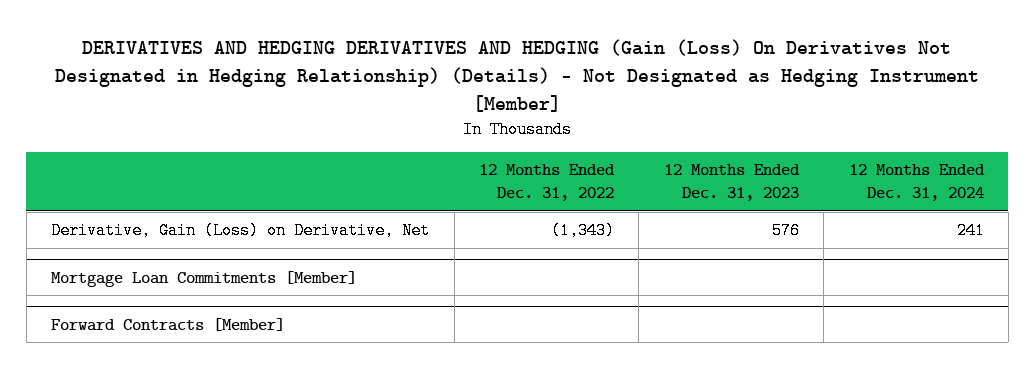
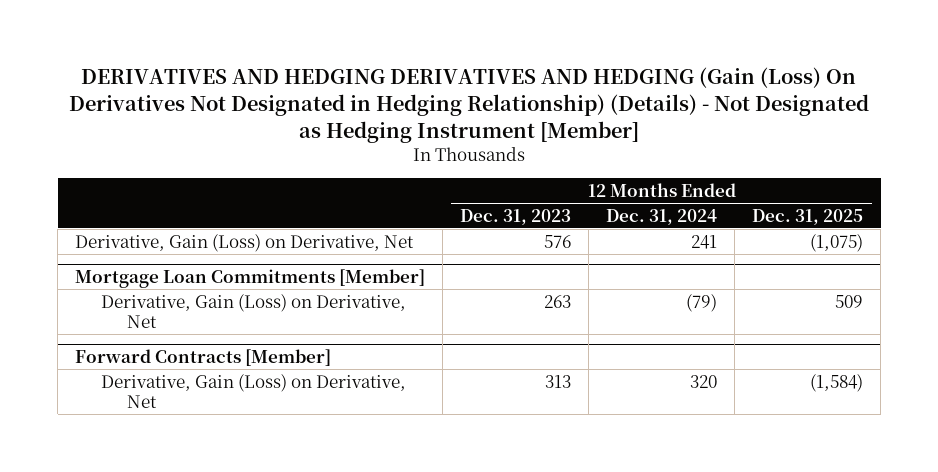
- | 12 Months Ended Dec. 31, 2022 | 12 Months Ended Dec. 31, 2023 | 12 Months Ended Dec. 31, 2024
+ | 12 Months Ended Dec. 31, 2023 | 12 Months Ended Dec. 31, 2024 | 12 Months Ended Dec. 31, 2025
@ Mortgage Loan Commitments [Member]
+ Derivative, Gain (Loss) on Derivative, Net | 263 | (79) | 509
@ Forward Contracts [Member]
+ Derivative, Gain (Loss) on Derivative, Net | 313 | 320 | (1,584)

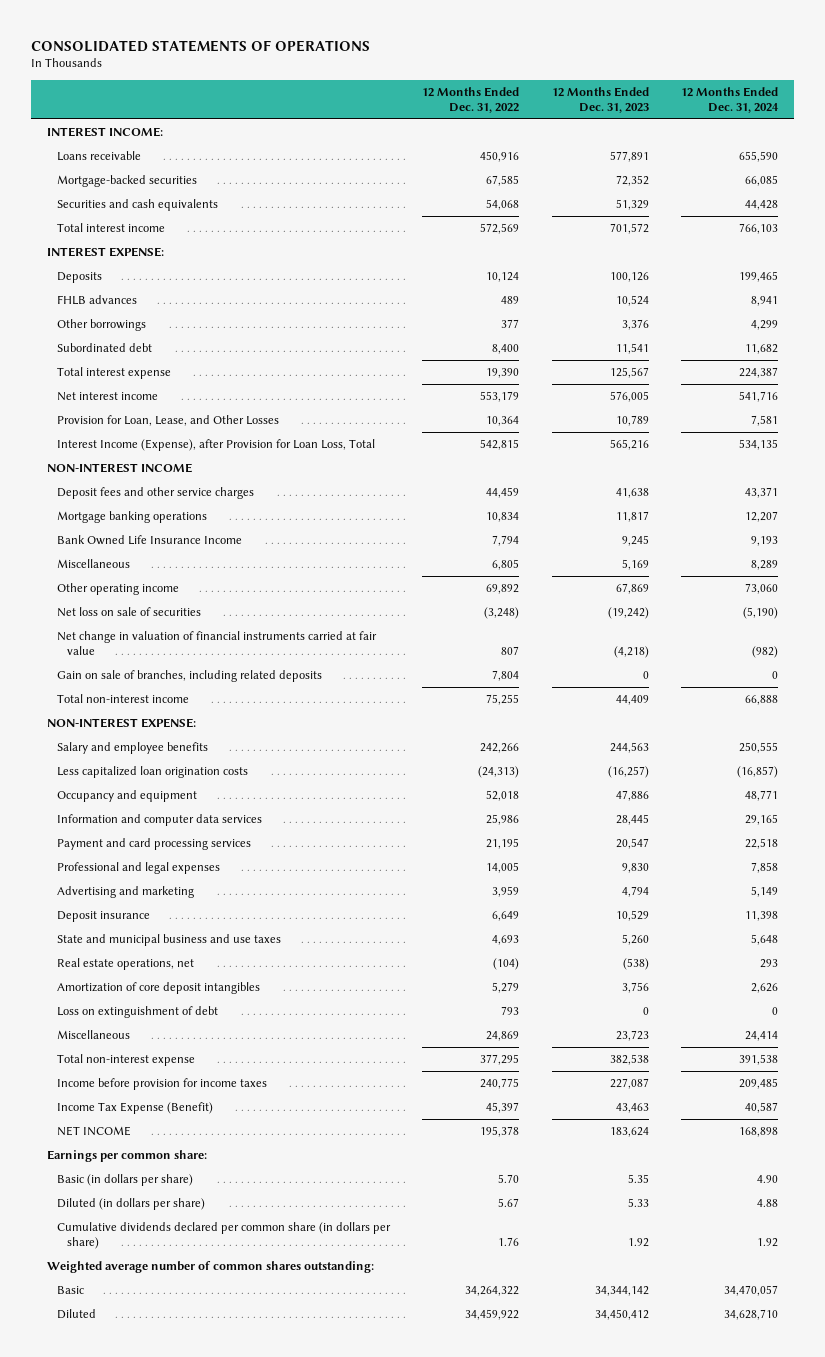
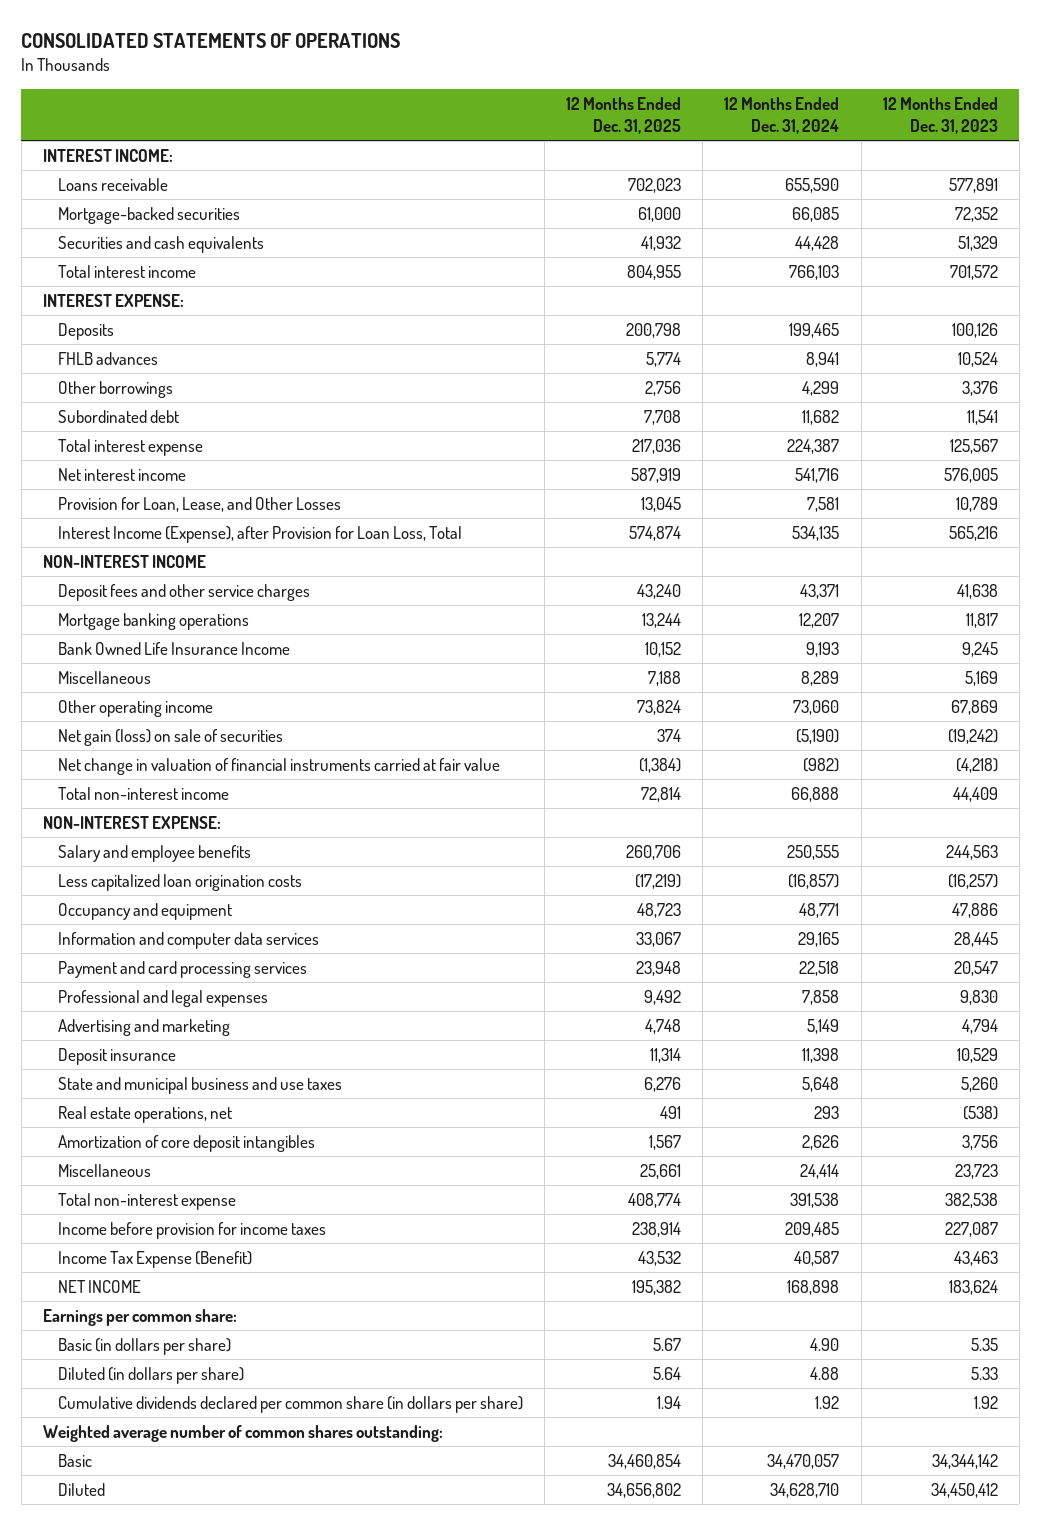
- | 12 Months Ended Dec. 31, 2022 | 12 Months Ended Dec. 31, 2023 | 12 Months Ended Dec. 31, 2024
+ | 12 Months Ended Dec. 31, 2025 | 12 Months Ended Dec. 31, 2024 | 12 Months Ended Dec. 31, 2023
- Net loss on sale of securities | (3,248) | (19,242) | (5,190)
+ Net gain (loss) on sale of securities | 374 | (5,190) | (19,242)
- Gain on sale of branches, including related deposits | 7,804 | 0 | 0
- Loss on extinguishment of debt | 793 | 0 | 0

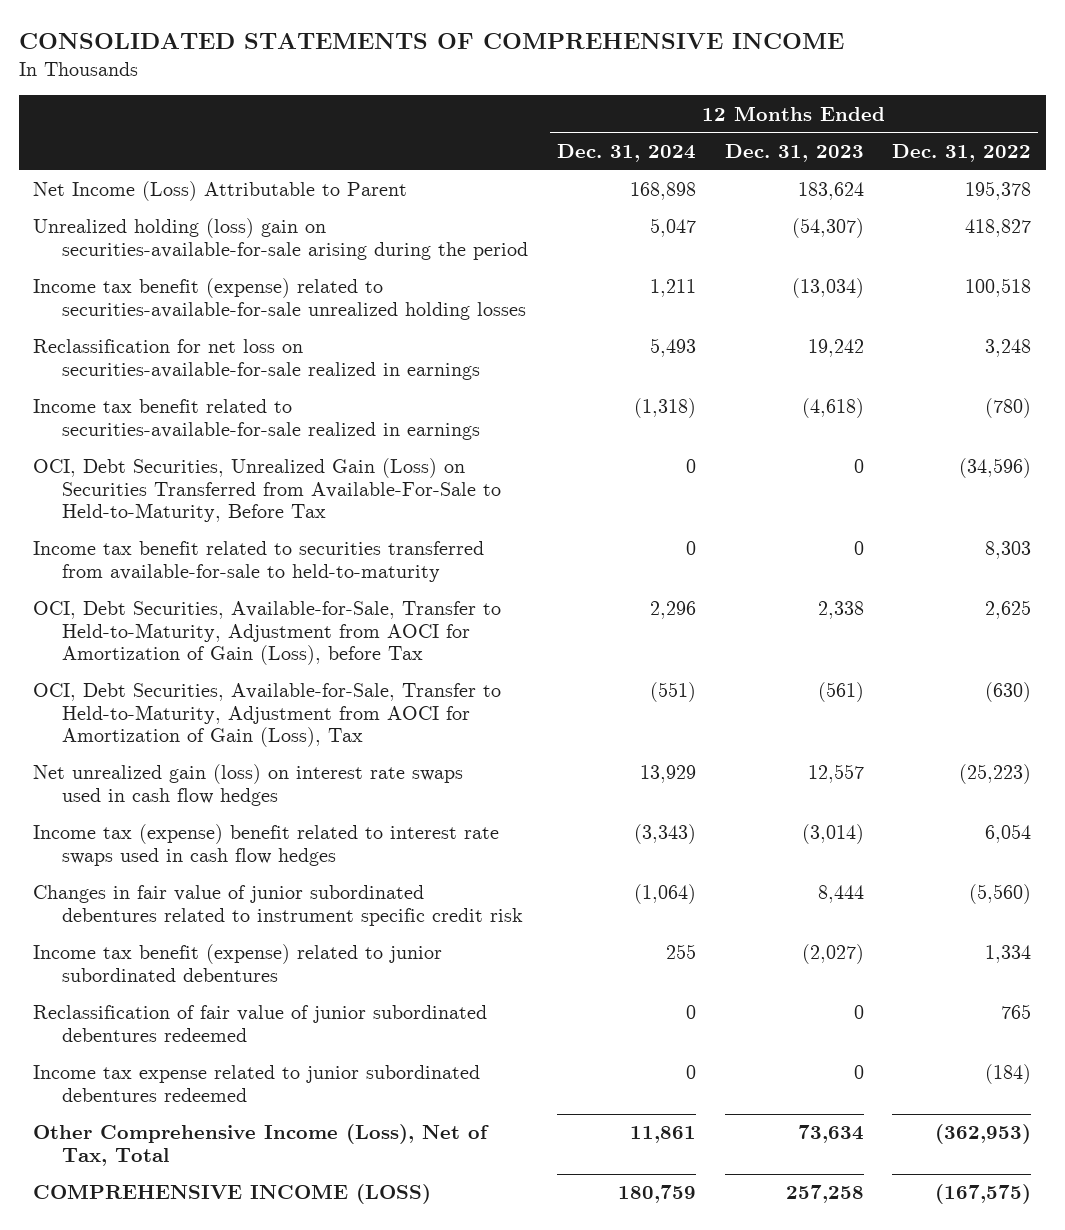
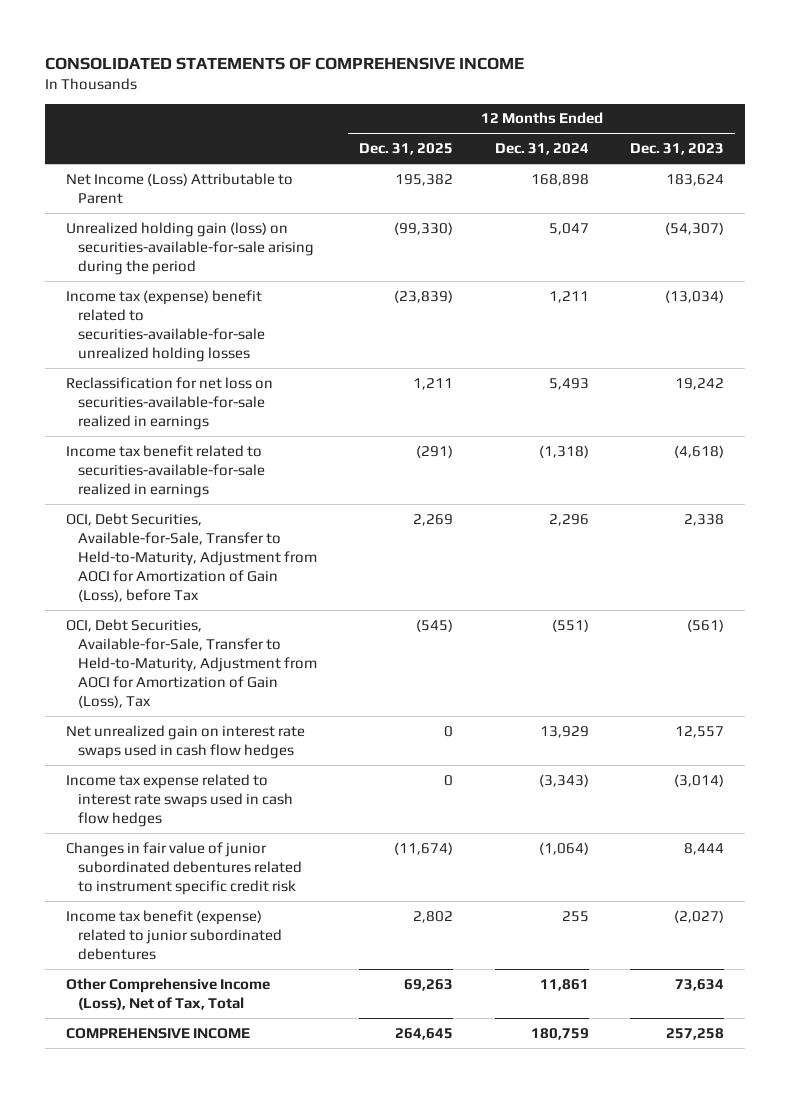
- | 12 Months Ended Dec. 31, 2024 | 12 Months Ended Dec. 31, 2023 | 12 Months Ended Dec. 31, 2022
+ | 12 Months Ended Dec. 31, 2025 | 12 Months Ended Dec. 31, 2024 | 12 Months Ended Dec. 31, 2023
- Unrealized holding (loss) gain on securities-available-for-sale arising during the period | 5,047 | (54,307) | 418,827
- Income tax benefit (expense) related to securities-available-for-sale unrealized holding losses | 1,211 | (13,034) | 100,518
+ Unrealized holding gain (loss) on securities-available-for-sale arising during the period | (99,330) | 5,047 | (54,307)
+ Income tax (expense) benefit related to securities-available-for-sale unrealized holding losses | (23,839) | 1,211 | (13,034)
- OCI, Debt Securities, Unrealized Gain (Loss) on Securities Transferred from Available-For-Sale to Held-to-Maturity, Before Tax | 0 | 0 | (34,596)
- Income tax benefit related to securities transferred from available-for-sale to held-to-maturity | 0 | 0 | 8,303
- Net unrealized gain (loss) on interest rate swaps used in cash flow hedges | 13,929 | 12,557 | (25,223)
- Income tax (expense) benefit related to interest rate swaps used in cash flow hedges | (3,343) | (3,014) | 6,054
+ Net unrealized gain on interest rate swaps used in cash flow hedges | 0 | 13,929 | 12,557
+ Income tax expense related to interest rate swaps used in cash flow hedges | 0 | (3,343) | (3,014)
- Reclassification of fair value of junior subordinated debentures redeemed | 0 | 0 | 765
- Income tax expense related to junior subordinated debentures redeemed | 0 | 0 | (184)
- COMPREHENSIVE INCOME (LOSS) | 180,759 | 257,258 | (167,575)
+ COMPREHENSIVE INCOME | 264,645 | 180,759 | 257,258

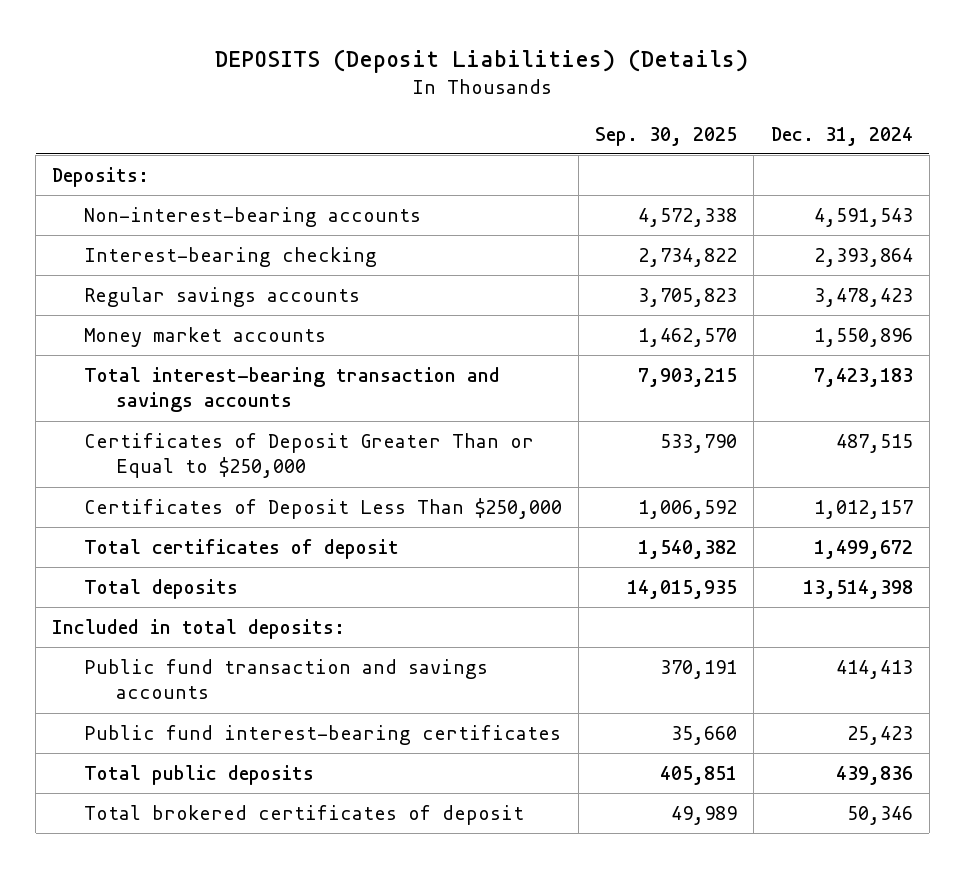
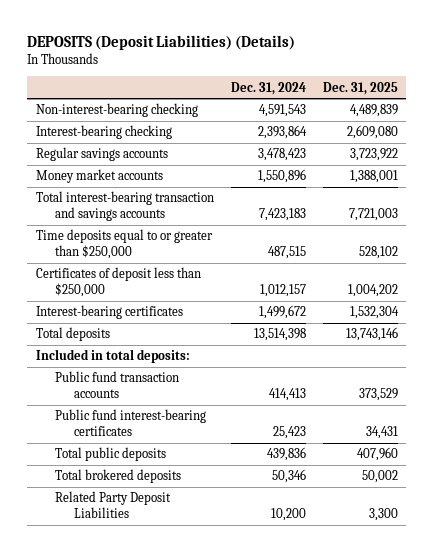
- | Sep. 30, 2025 | Dec. 31, 2024
+ | Dec. 31, 2024 | Dec. 31, 2025
- Deposits:
- Non-interest-bearing accounts | 4,572,338 | 4,591,543
+ Non-interest-bearing checking | 4,591,543 | 4,489,839
- Certificates of Deposit Greater Than or Equal to $250,000 | 533,790 | 487,515
- Certificates of Deposit Less Than $250,000 | 1,006,592 | 1,012,157
- Total certificates of deposit | 1,540,382 | 1,499,672
+ Time deposits equal to or greater than $250,000 | 487,515 | 528,102
+ Certificates of deposit less than $250,000 | 1,012,157 | 1,004,202
+ Interest-bearing certificates | 1,499,672 | 1,532,304
- Public fund transaction and savings accounts | 370,191 | 414,413
+ Public fund transaction accounts | 414,413 | 373,529
- Total brokered certificates of deposit | 49,989 | 50,346
+ Total brokered deposits | 50,346 | 50,002
+ Related Party Deposit Liabilities | 10,200 | 3,300

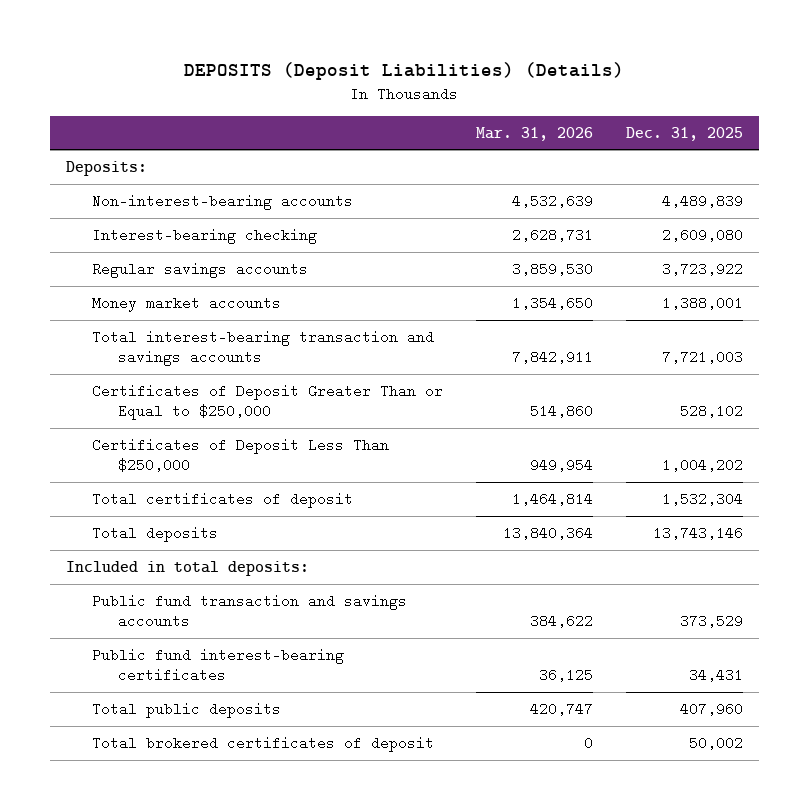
- | Dec. 31, 2024 | Dec. 31, 2025
+ | Mar. 31, 2026 | Dec. 31, 2025
- Non-interest-bearing checking | 4,591,543 | 4,489,839
+ Deposits:
+ Non-interest-bearing accounts | 4,532,639 | 4,489,839
- Time deposits equal to or greater than $250,000 | 487,515 | 528,102
- Certificates of deposit less than $250,000 | 1,012,157 | 1,004,202
- Interest-bearing certificates | 1,499,672 | 1,532,304
+ Certificates of Deposit Greater Than or Equal to $250,000 | 514,860 | 528,102
+ Certificates of Deposit Less Than $250,000 | 949,954 | 1,004,202
+ Total certificates of deposit | 1,464,814 | 1,532,304
- Public fund transaction accounts | 414,413 | 373,529
+ Public fund transaction and savings accounts | 384,622 | 373,529
- Total brokered deposits | 50,346 | 50,002
- Related Party Deposit Liabilities | 10,200 | 3,300
+ Total brokered certificates of deposit | 0 | 50,002

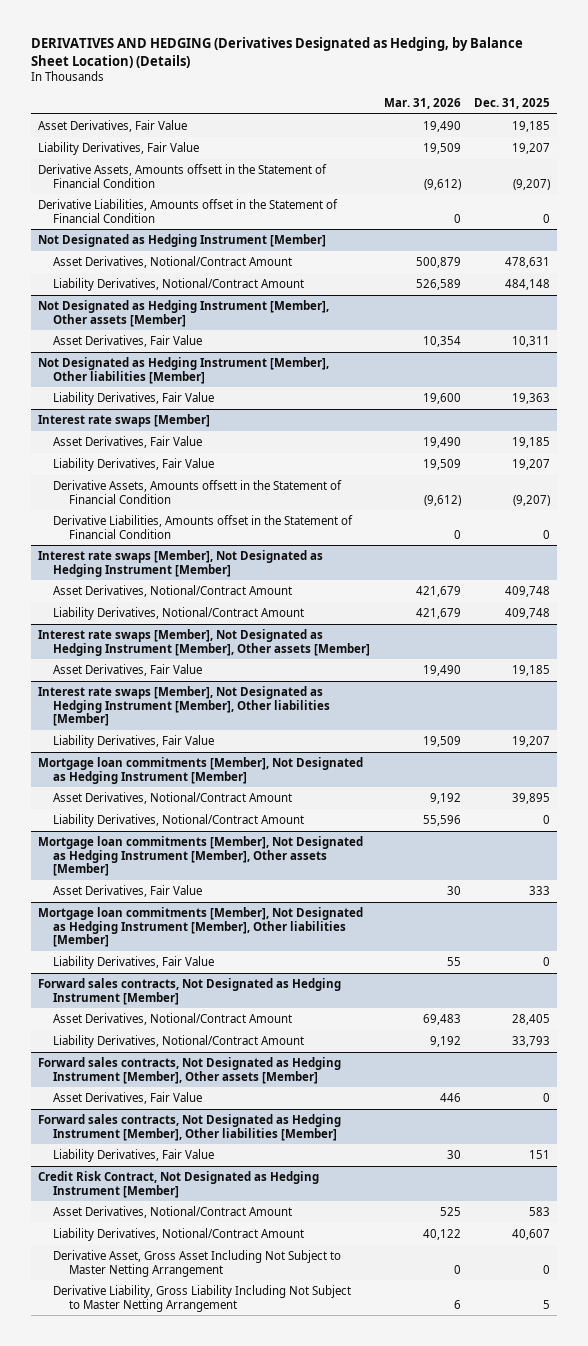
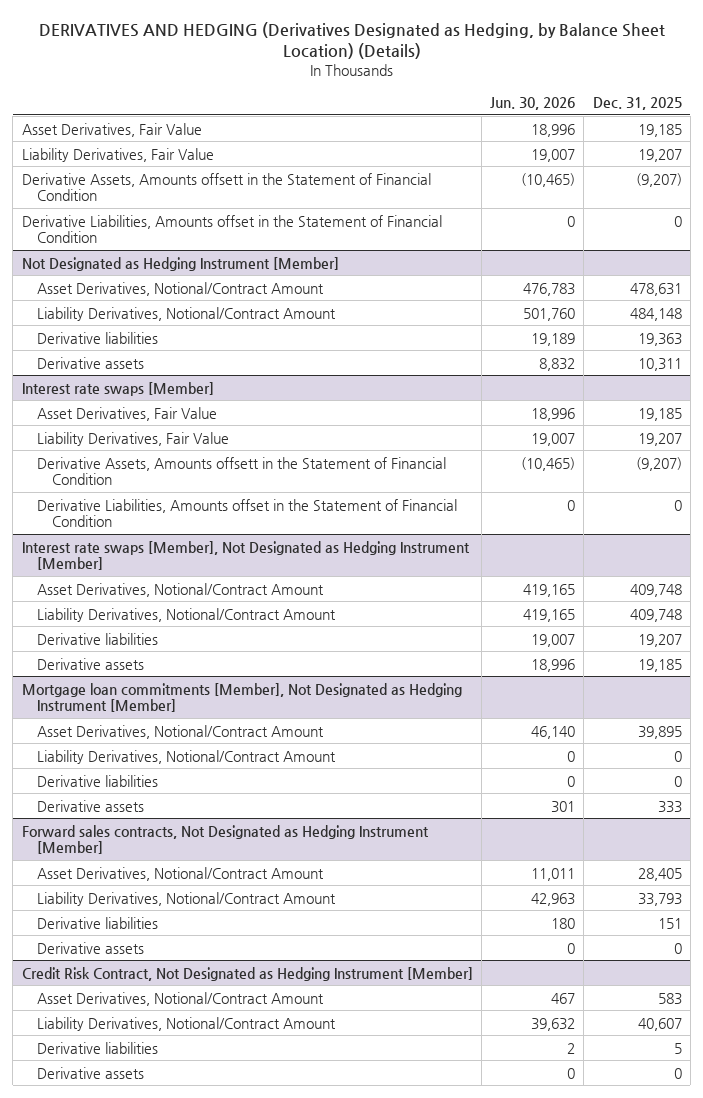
- | Mar. 31, 2026 | Dec. 31, 2025
+ | Jun. 30, 2026 | Dec. 31, 2025
- Not Designated as Hedging Instrument [Member], Other assets [Member]
- Asset Derivatives, Fair Value | 10,354 | 10,311
- Not Designated as Hedging Instrument [Member], Other liabilities [Member]
- Liability Derivatives, Fair Value | 19,600 | 19,363
@ Not Designated as Hedging Instrument [Member]
+ Derivative liabilities | 19,189 | 19,363
+ Derivative assets | 8,832 | 10,311
- Interest rate swaps [Member], Not Designated as Hedging Instrument [Member], Other assets [Member]
- Asset Derivatives, Fair Value | 19,490 | 19,185
- Interest rate swaps [Member], Not Designated as Hedging Instrument [Member], Other liabilities [Member]
- Liability Derivatives, Fair Value | 19,509 | 19,207
@ Interest rate swaps [Member], Not Designated as Hedging Instrument [Member]
+ Derivative liabilities | 19,007 | 19,207
+ Derivative assets | 18,996 | 19,185
- Mortgage loan commitments [Member], Not Designated as Hedging Instrument [Member], Other assets [Member]
- Asset Derivatives, Fair Value | 30 | 333
- Mortgage loan commitments [Member], Not Designated as Hedging Instrument [Member], Other liabilities [Member]
- Liability Derivatives, Fair Value | 55 | 0
@ Mortgage loan commitments [Member], Not Designated as Hedging Instrument [Member]
+ Derivative liabilities | 0 | 0
+ Derivative assets | 301 | 333
- Forward sales contracts, Not Designated as Hedging Instrument [Member], Other assets [Member]
- Asset Derivatives, Fair Value | 446 | 0
- Forward sales contracts, Not Designated as Hedging Instrument [Member], Other liabilities [Member]
- Liability Derivatives, Fair Value | 30 | 151
@ Forward sales contracts, Not Designated as Hedging Instrument [Member]
+ Derivative liabilities | 180 | 151
+ Derivative assets | 0 | 0
@ Credit Risk Contract, Not Designated as Hedging Instrument [Member]
- Derivative Asset, Gross Asset Including Not Subject to Master Netting Arrangement | 0 | 0
- Derivative Liability, Gross Liability Including Not Subject to Master Netting Arrangement | 6 | 5
+ Derivative liabilities | 2 | 5
+ Derivative assets | 0 | 0

